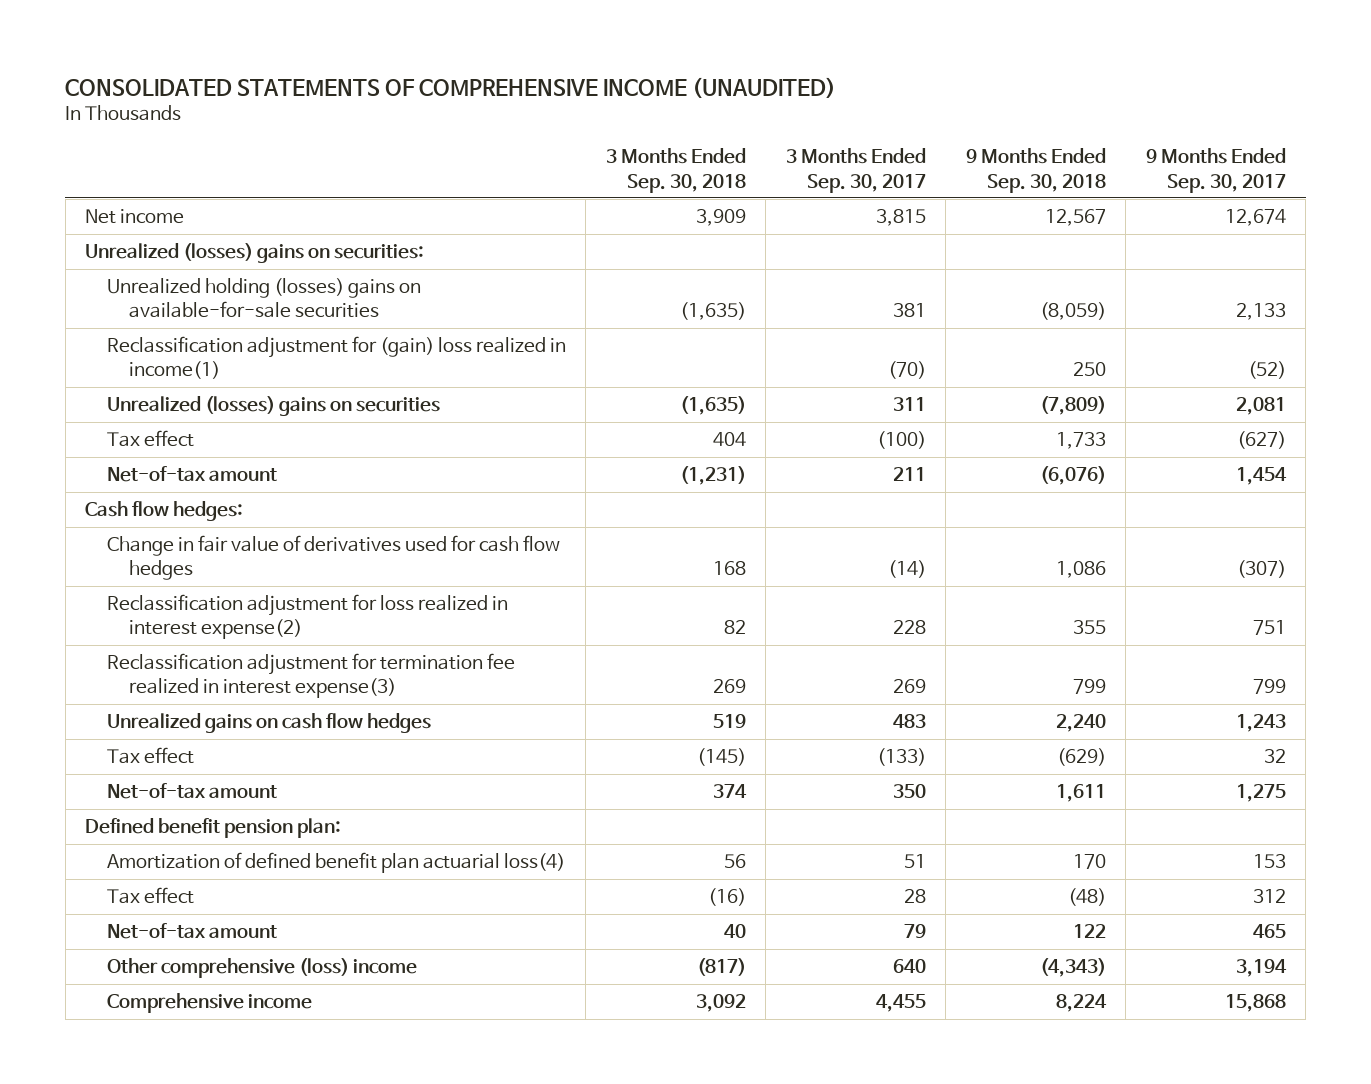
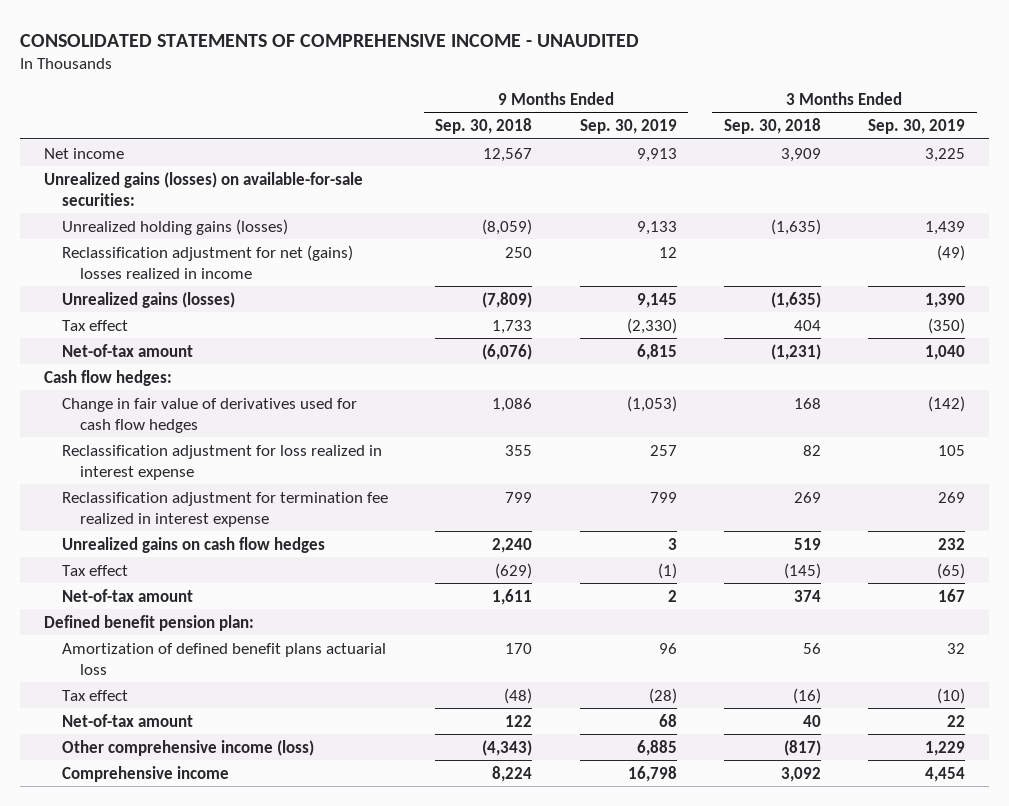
- CONSOLIDATED STATEMENTS OF COMPREHENSIVE INCOME (UNAUDITED)
+ CONSOLIDATED STATEMENTS OF COMPREHENSIVE INCOME - UNAUDITED
- | 3 Months Ended Sep. 30, 2018 | 3 Months Ended Sep. 30, 2017 | 9 Months Ended Sep. 30, 2018 | 9 Months Ended Sep. 30, 2017
+ | 9 Months Ended Sep. 30, 2018 | 9 Months Ended Sep. 30, 2019 | 3 Months Ended Sep. 30, 2018 | 3 Months Ended Sep. 30, 2019
- Unrealized (losses) gains on securities:
- Unrealized holding (losses) gains on available-for-sale securities | (1,635) | 381 | (8,059) | 2,133
- Reclassification adjustment for (gain) loss realized in income(1) | | (70) | 250 | (52)
- Unrealized (losses) gains on securities | (1,635) | 311 | (7,809) | 2,081
+ Unrealized gains (losses) on available-for-sale securities:
+ Unrealized holding gains (losses) | (8,059) | 9,133 | (1,635) | 1,439
+ Reclassification adjustment for net (gains) losses realized in income | 250 | 12 | | (49)
+ Unrealized gains (losses) | (7,809) | 9,145 | (1,635) | 1,390
- Reclassification adjustment for loss realized in interest expense(2) | 82 | 228 | 355 | 751
- Reclassification adjustment for termination fee realized in interest expense(3) | 269 | 269 | 799 | 799
+ Reclassification adjustment for loss realized in interest expense | 355 | 257 | 82 | 105
+ Reclassification adjustment for termination fee realized in interest expense | 799 | 799 | 269 | 269
- Amortization of defined benefit plan actuarial loss(4) | 56 | 51 | 170 | 153
+ Amortization of defined benefit plans actuarial loss | 170 | 96 | 56 | 32
- Other comprehensive (loss) income | (817) | 640 | (4,343) | 3,194
+ Other comprehensive income (loss) | (4,343) | 6,885 | (817) | 1,229

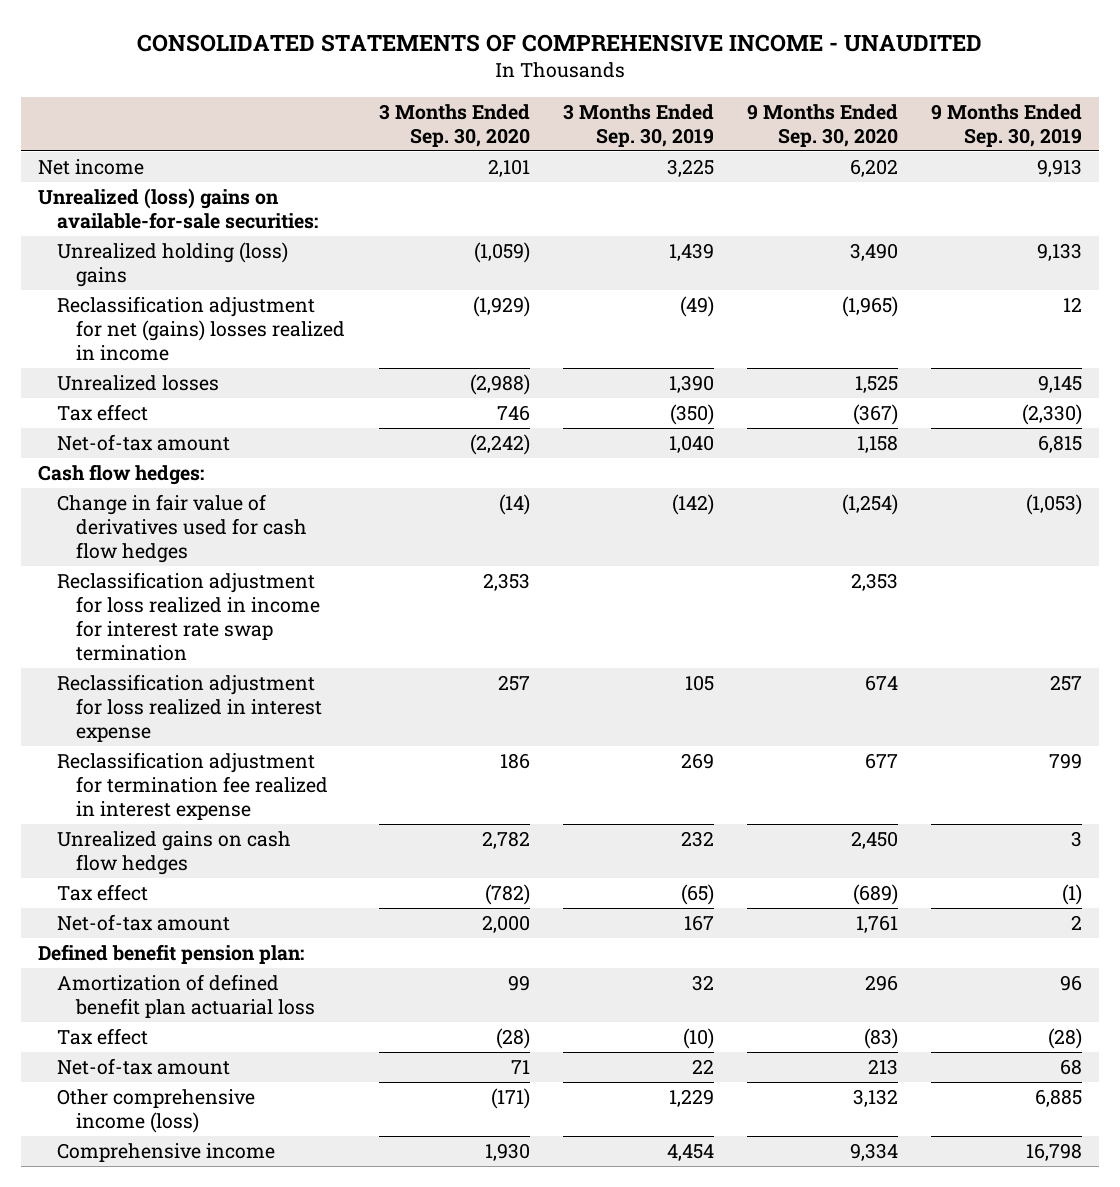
- | 9 Months Ended Sep. 30, 2018 | 9 Months Ended Sep. 30, 2019 | 3 Months Ended Sep. 30, 2018 | 3 Months Ended Sep. 30, 2019
+ | 3 Months Ended Sep. 30, 2020 | 3 Months Ended Sep. 30, 2019 | 9 Months Ended Sep. 30, 2020 | 9 Months Ended Sep. 30, 2019
- Unrealized gains (losses) on available-for-sale securities:
- Unrealized holding gains (losses) | (8,059) | 9,133 | (1,635) | 1,439
+ Unrealized (loss) gains on available-for-sale securities:
+ Unrealized holding (loss) gains | (1,059) | 1,439 | 3,490 | 9,133
- Unrealized gains (losses) | (7,809) | 9,145 | (1,635) | 1,390
+ Unrealized losses | (2,988) | 1,390 | 1,525 | 9,145
+ Reclassification adjustment for loss realized in income for interest rate swap termination | 2,353 | | 2,353 |
- Amortization of defined benefit plans actuarial loss | 170 | 96 | 56 | 32
+ Amortization of defined benefit plan actuarial loss | 99 | 32 | 296 | 96

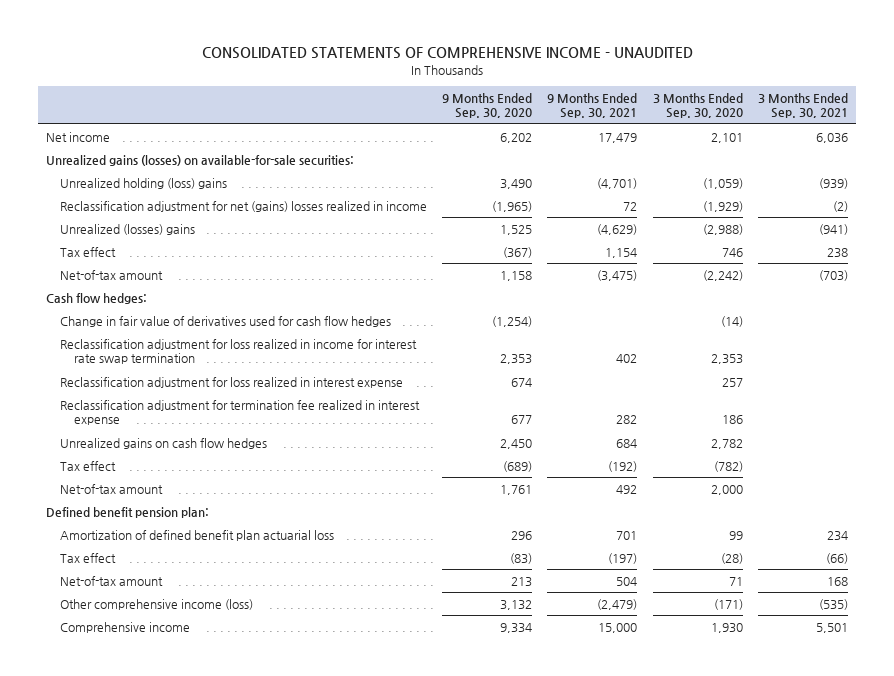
- | 3 Months Ended Sep. 30, 2020 | 3 Months Ended Sep. 30, 2019 | 9 Months Ended Sep. 30, 2020 | 9 Months Ended Sep. 30, 2019
+ | 9 Months Ended Sep. 30, 2020 | 9 Months Ended Sep. 30, 2021 | 3 Months Ended Sep. 30, 2020 | 3 Months Ended Sep. 30, 2021
- Unrealized (loss) gains on available-for-sale securities:
+ Unrealized gains (losses) on available-for-sale securities:
- Unrealized losses | (2,988) | 1,390 | 1,525 | 9,145
+ Unrealized (losses) gains | 1,525 | (4,629) | (2,988) | (941)

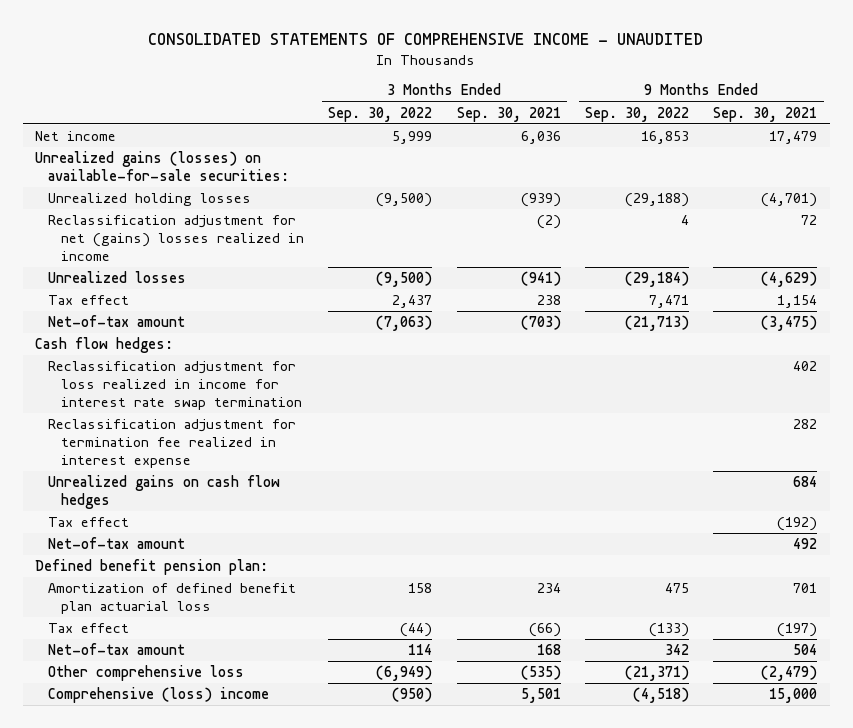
- | 9 Months Ended Sep. 30, 2020 | 9 Months Ended Sep. 30, 2021 | 3 Months Ended Sep. 30, 2020 | 3 Months Ended Sep. 30, 2021
+ | 3 Months Ended Sep. 30, 2022 | 3 Months Ended Sep. 30, 2021 | 9 Months Ended Sep. 30, 2022 | 9 Months Ended Sep. 30, 2021
- Unrealized holding (loss) gains | 3,490 | (4,701) | (1,059) | (939)
+ Unrealized holding losses | (9,500) | (939) | (29,188) | (4,701)
- Unrealized (losses) gains | 1,525 | (4,629) | (2,988) | (941)
+ Unrealized losses | (9,500) | (941) | (29,184) | (4,629)
- Change in fair value of derivatives used for cash flow hedges | (1,254) | | (14) |
- Reclassification adjustment for loss realized in interest expense | 674 | | 257 |
- Other comprehensive income (loss) | 3,132 | (2,479) | (171) | (535)
- Comprehensive income | 9,334 | 15,000 | 1,930 | 5,501
+ Other comprehensive loss | (6,949) | (535) | (21,371) | (2,479)
+ Comprehensive (loss) income | (950) | 5,501 | (4,518) | 15,000

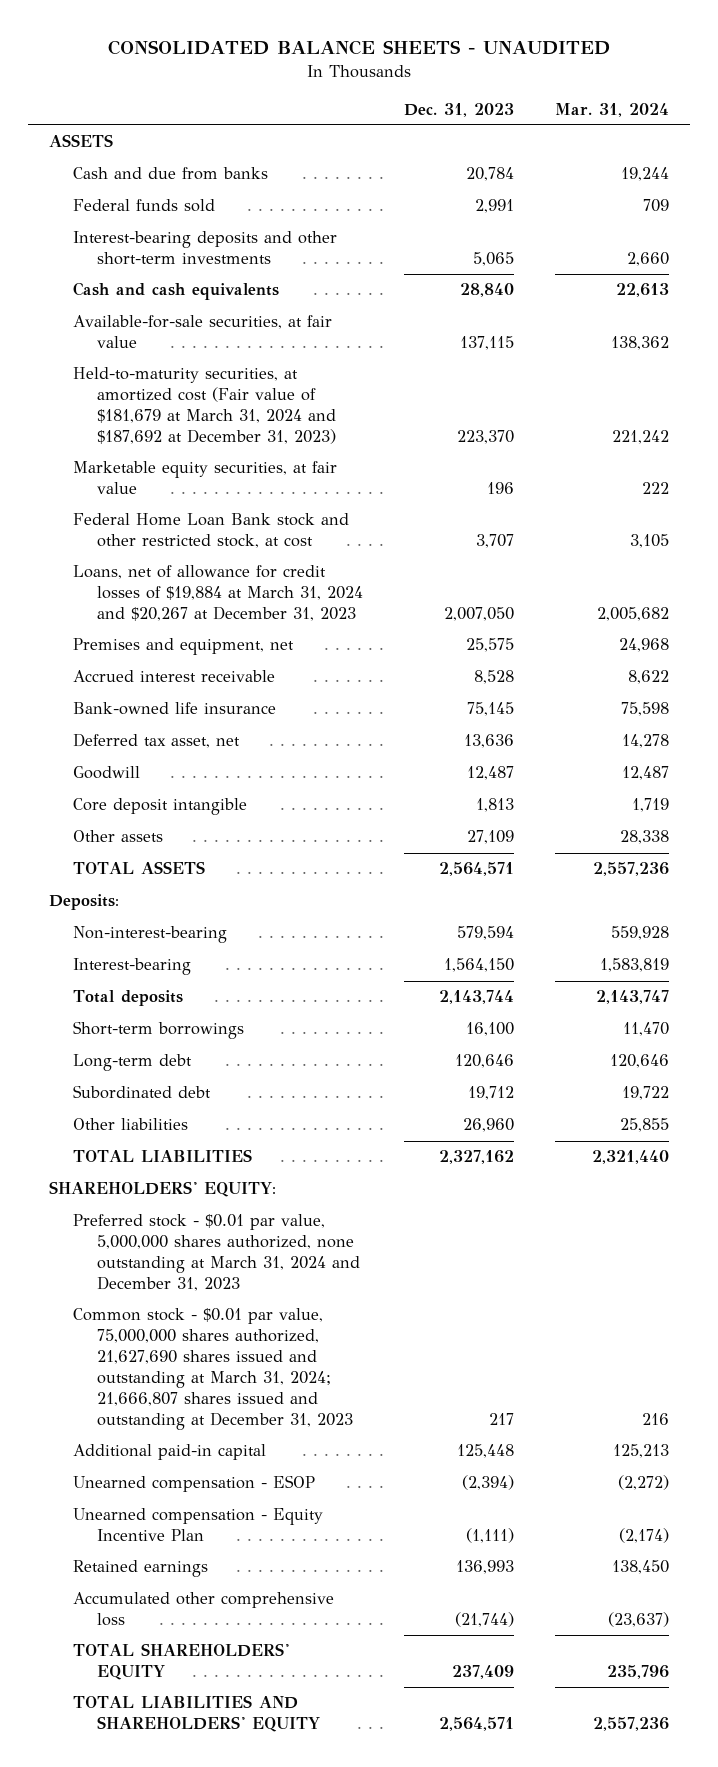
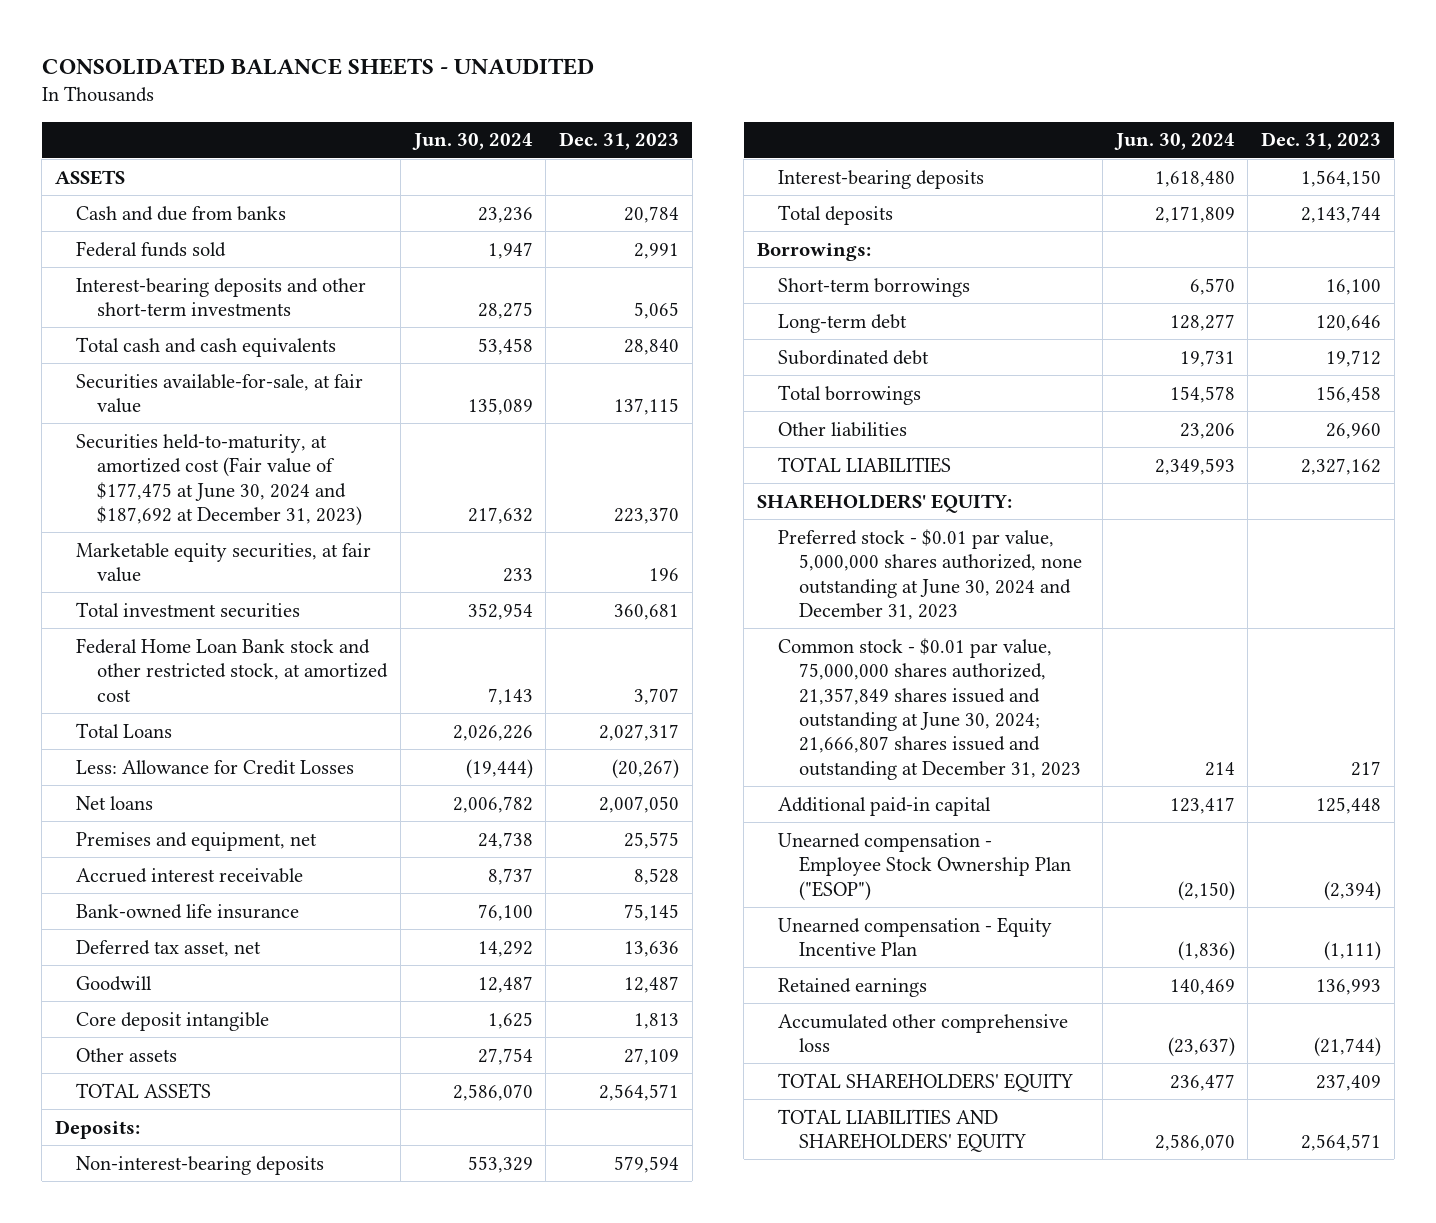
- | Dec. 31, 2023 | Mar. 31, 2024
+ | Jun. 30, 2024 | Dec. 31, 2023
- Cash and cash equivalents | 28,840 | 22,613
- Available-for-sale securities, at fair value | 137,115 | 138,362
- Held-to-maturity securities, at amortized cost (Fair value of $181,679 at March 31, 2024 and $187,692 at December 31, 2023) | 223,370 | 221,242
+ Total cash and cash equivalents | 53,458 | 28,840
+ Securities available-for-sale, at fair value | 135,089 | 137,115
+ Securities held-to-maturity, at amortized cost (Fair value of $177,475 at June 30, 2024 and $187,692 at December 31, 2023) | 217,632 | 223,370
- Federal Home Loan Bank stock and other restricted stock, at cost | 3,707 | 3,105
- Loans, net of allowance for credit losses of $19,884 at March 31, 2024 and $20,267 at December 31, 2023 | 2,007,050 | 2,005,682
+ Total investment securities | 352,954 | 360,681
+ Federal Home Loan Bank stock and other restricted stock, at amortized cost | 7,143 | 3,707
+ Total Loans | 2,026,226 | 2,027,317
+ Less: Allowance for Credit Losses | (19,444) | (20,267)
+ Net loans | 2,006,782 | 2,007,050
- Non-interest-bearing | 579,594 | 559,928
- Interest-bearing | 1,564,150 | 1,583,819
+ Non-interest-bearing deposits | 553,329 | 579,594
+ Interest-bearing deposits | 1,618,480 | 1,564,150
+ Borrowings:
+ Total borrowings | 154,578 | 156,458
- Preferred stock - $0.01 par value, 5,000,000 shares authorized, none outstanding at March 31, 2024 and December 31, 2023
- Common stock - $0.01 par value, 75,000,000 shares authorized, 21,627,690 shares issued and outstanding at March 31, 2024; 21,666,807 shares issued and outstanding at December 31, 2023 | 217 | 216
+ Preferred stock - $0.01 par value, 5,000,000 shares authorized, none outstanding at June 30, 2024 and December 31, 2023
+ Common stock - $0.01 par value, 75,000,000 shares authorized, 21,357,849 shares issued and outstanding at June 30, 2024; 21,666,807 shares issued and outstanding at December 31, 2023 | 214 | 217
- Unearned compensation - ESOP | (2,394) | (2,272)
+ Unearned compensation - Employee Stock Ownership Plan ("ESOP") | (2,150) | (2,394)

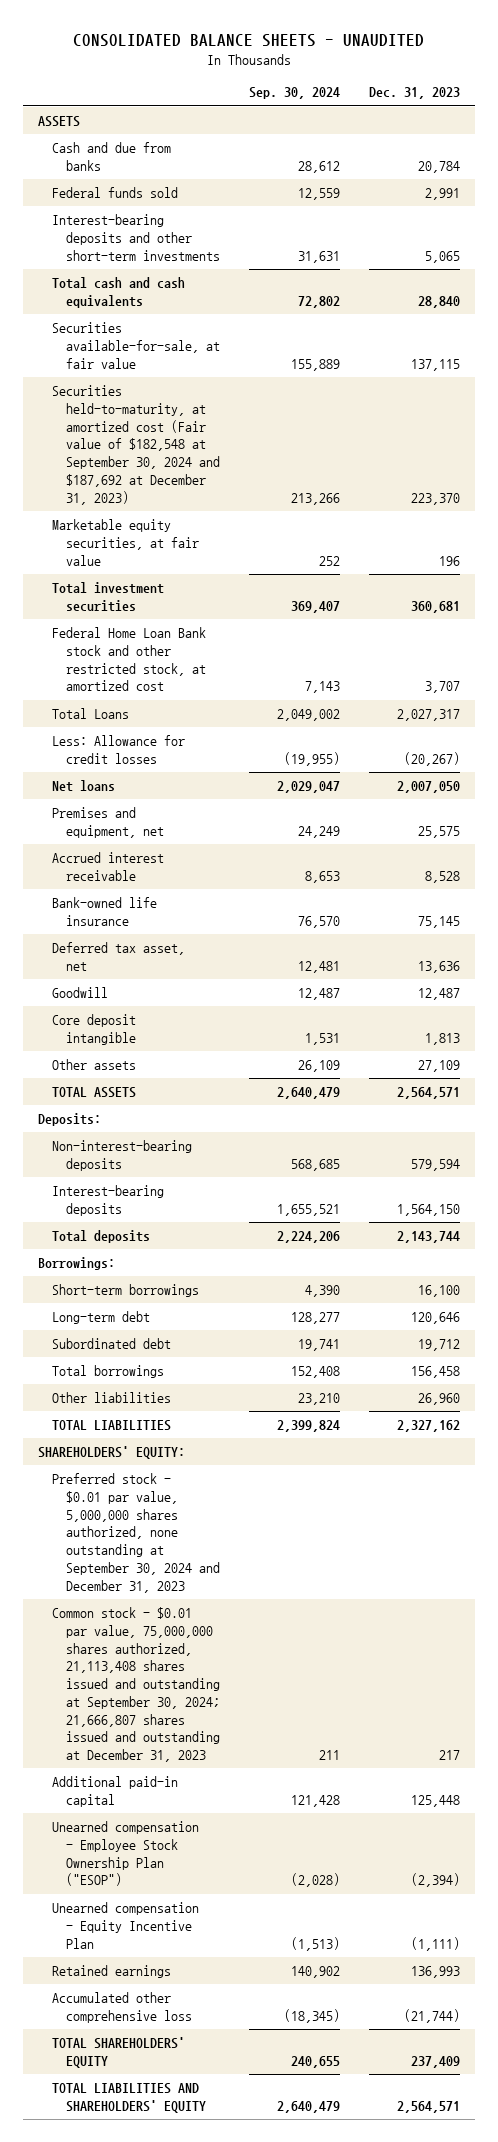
- | Jun. 30, 2024 | Dec. 31, 2023
+ | Sep. 30, 2024 | Dec. 31, 2023
- Securities held-to-maturity, at amortized cost (Fair value of $177,475 at June 30, 2024 and $187,692 at December 31, 2023) | 217,632 | 223,370
+ Securities held-to-maturity, at amortized cost (Fair value of $182,548 at September 30, 2024 and $187,692 at December 31, 2023) | 213,266 | 223,370
- Less: Allowance for Credit Losses | (19,444) | (20,267)
+ Less: Allowance for credit losses | (19,955) | (20,267)
- Preferred stock - $0.01 par value, 5,000,000 shares authorized, none outstanding at June 30, 2024 and December 31, 2023
- Common stock - $0.01 par value, 75,000,000 shares authorized, 21,357,849 shares issued and outstanding at June 30, 2024; 21,666,807 shares issued and outstanding at December 31, 2023 | 214 | 217
+ Preferred stock - $0.01 par value, 5,000,000 shares authorized, none outstanding at September 30, 2024 and December 31, 2023
+ Common stock - $0.01 par value, 75,000,000 shares authorized, 21,113,408 shares issued and outstanding at September 30, 2024; 21,666,807 shares issued and outstanding at December 31, 2023 | 211 | 217

